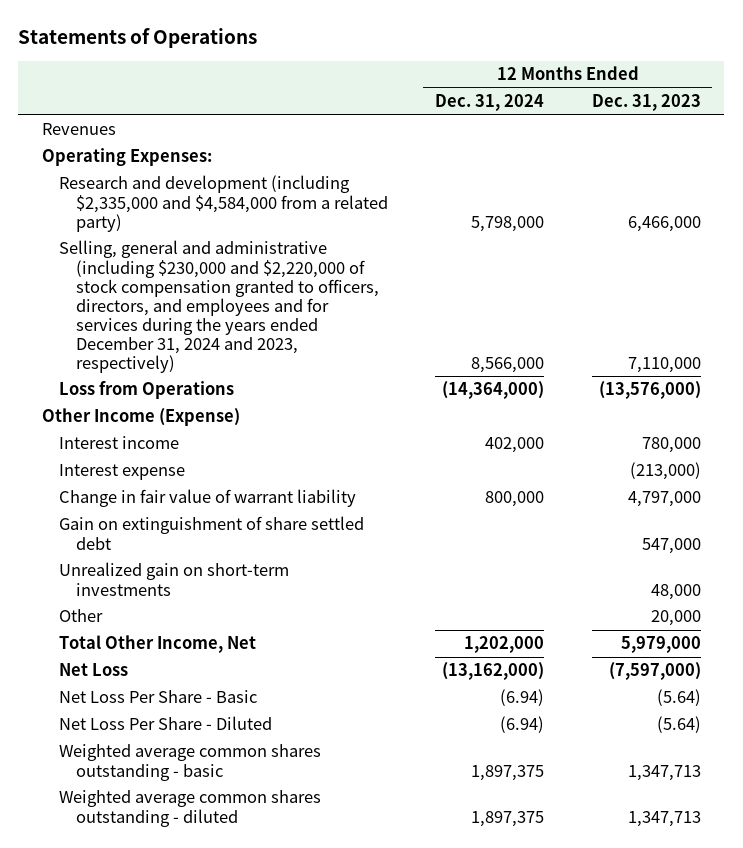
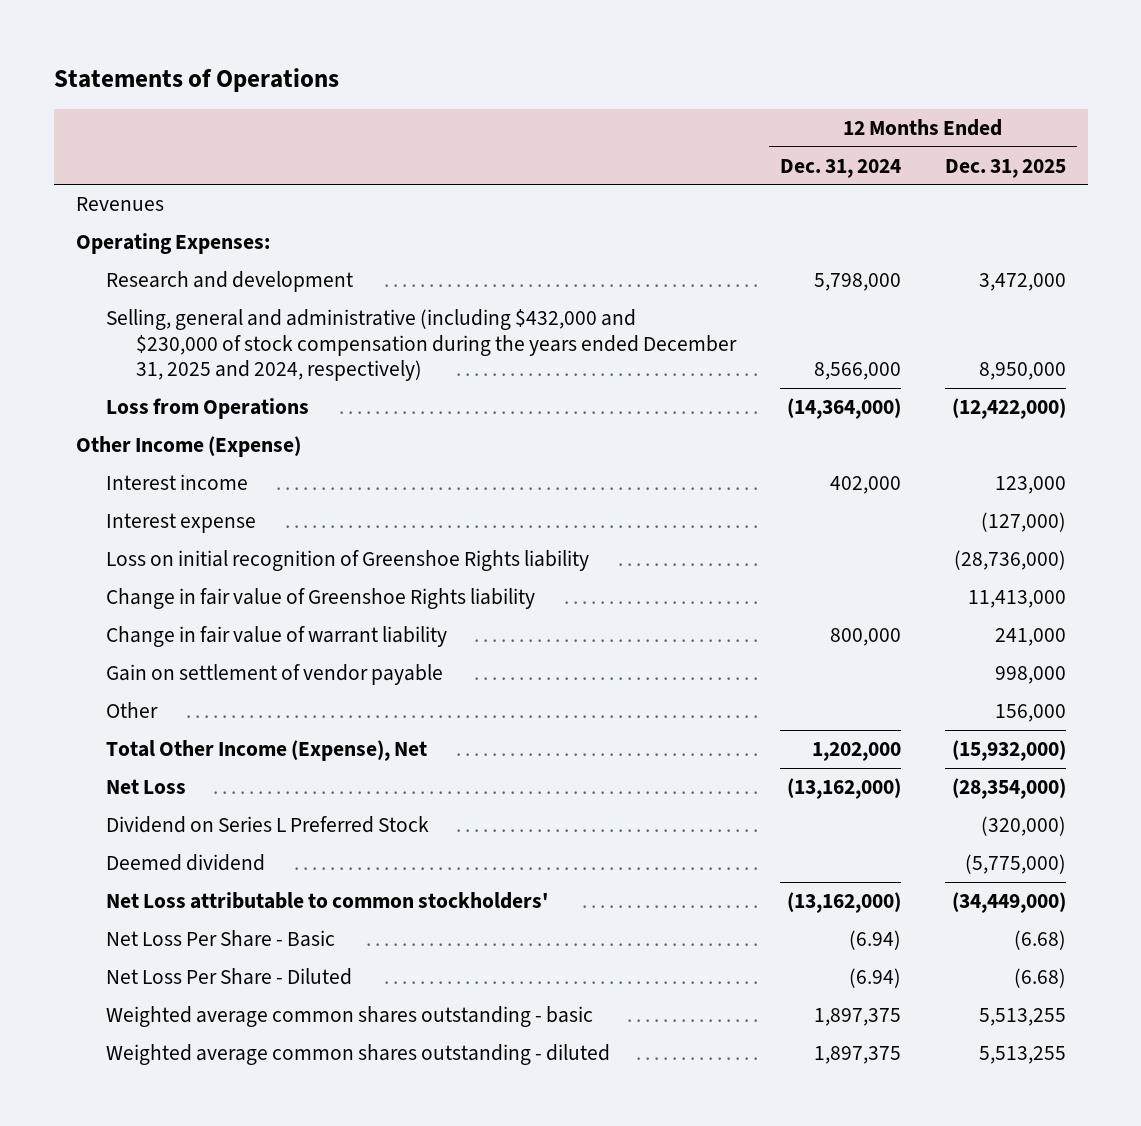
- | 12 Months Ended Dec. 31, 2024 | 12 Months Ended Dec. 31, 2023
+ | 12 Months Ended Dec. 31, 2024 | 12 Months Ended Dec. 31, 2025
- Research and development (including $2,335,000 and $4,584,000 from a related party) | 5,798,000 | 6,466,000
- Selling, general and administrative (including $230,000 and $2,220,000 of stock compensation granted to officers, directors, and employees and for services during the years ended December 31, 2024 and 2023, respectively) | 8,566,000 | 7,110,000
+ Research and development | 5,798,000 | 3,472,000
+ Selling, general and administrative (including $432,000 and $230,000 of stock compensation during the years ended December 31, 2025 and 2024, respectively) | 8,566,000 | 8,950,000
+ Loss on initial recognition of Greenshoe Rights liability | | (28,736,000)
+ Change in fair value of Greenshoe Rights liability | | 11,413,000
- Gain on extinguishment of share settled debt | | 547,000
- Unrealized gain on short-term investments | | 48,000
+ Gain on settlement of vendor payable | | 998,000
- Total Other Income, Net | 1,202,000 | 5,979,000
+ Total Other Income (Expense), Net | 1,202,000 | (15,932,000)
+ Dividend on Series L Preferred Stock | | (320,000)
+ Deemed dividend | | (5,775,000)
+ Net Loss attributable to common stockholders' | (13,162,000) | (34,449,000)

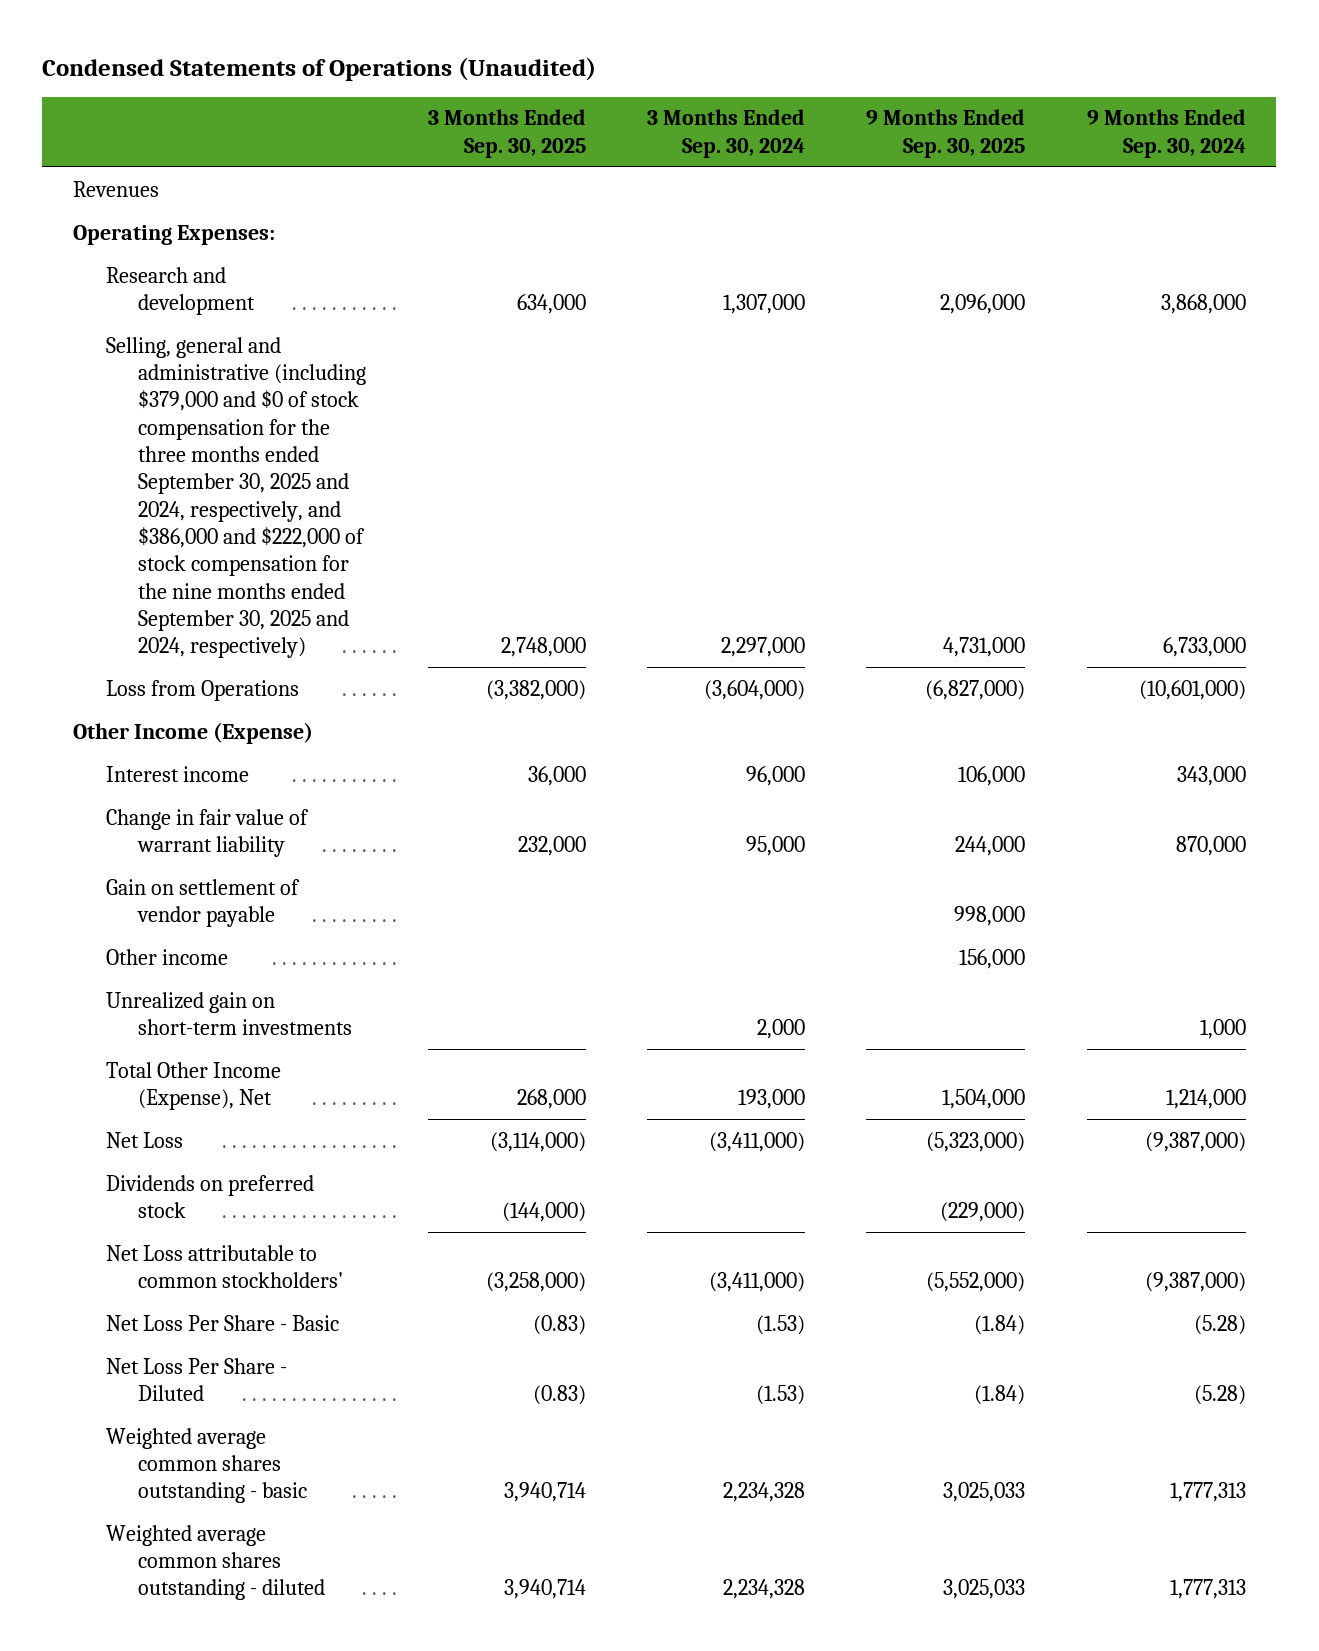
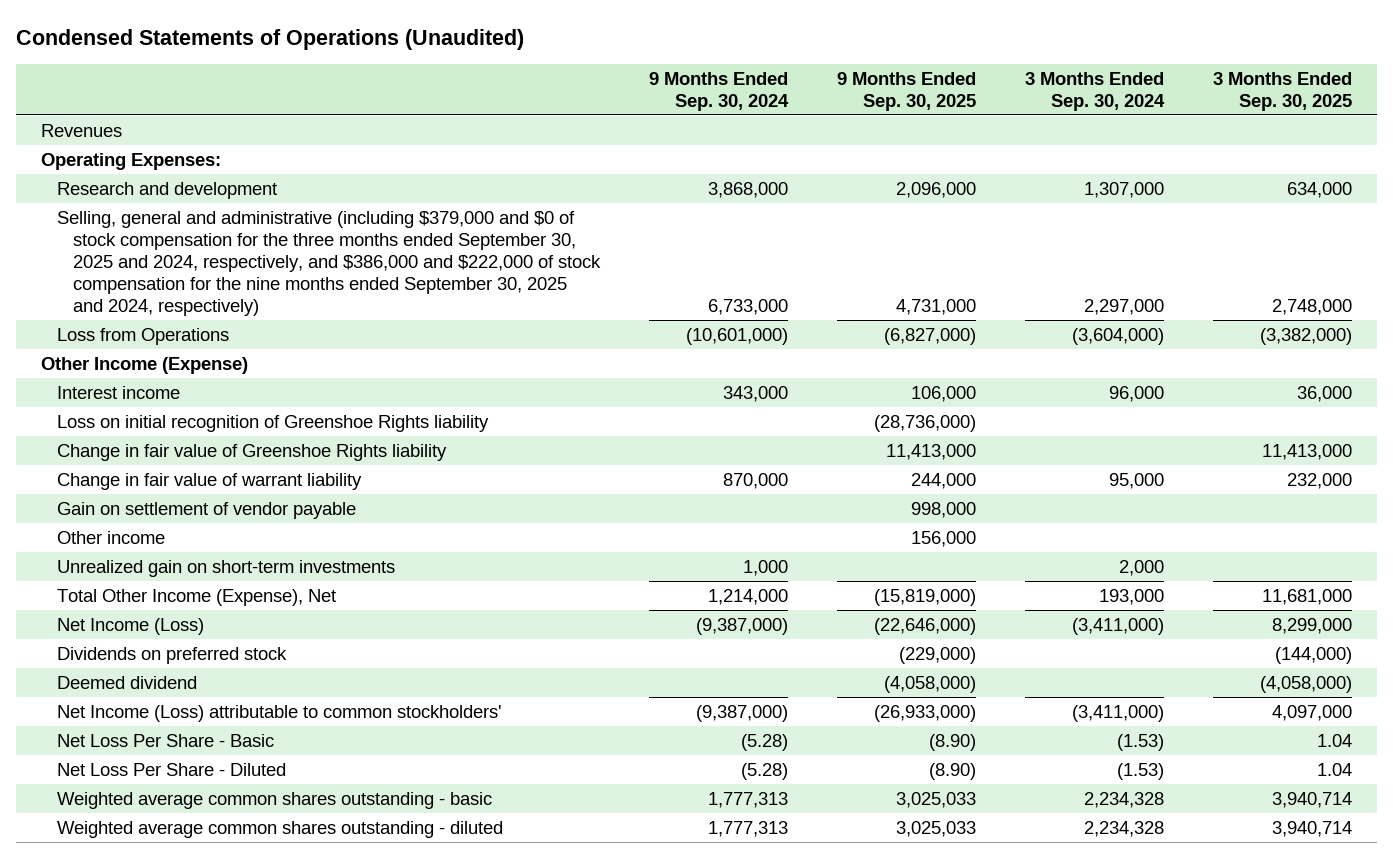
- | 3 Months Ended Sep. 30, 2025 | 3 Months Ended Sep. 30, 2024 | 9 Months Ended Sep. 30, 2025 | 9 Months Ended Sep. 30, 2024
+ | 9 Months Ended Sep. 30, 2024 | 9 Months Ended Sep. 30, 2025 | 3 Months Ended Sep. 30, 2024 | 3 Months Ended Sep. 30, 2025
+ Loss on initial recognition of Greenshoe Rights liability | | (28,736,000) | |
+ Change in fair value of Greenshoe Rights liability | | 11,413,000 | | 11,413,000
- Total Other Income (Expense), Net | 268,000 | 193,000 | 1,504,000 | 1,214,000
- Net Loss | (3,114,000) | (3,411,000) | (5,323,000) | (9,387,000)
+ Total Other Income (Expense), Net | 1,214,000 | (15,819,000) | 193,000 | 11,681,000
+ Net Income (Loss) | (9,387,000) | (22,646,000) | (3,411,000) | 8,299,000
- Net Loss attributable to common stockholders' | (3,258,000) | (3,411,000) | (5,552,000) | (9,387,000)
- Net Loss Per Share - Basic | (0.83) | (1.53) | (1.84) | (5.28)
- Net Loss Per Share - Diluted | (0.83) | (1.53) | (1.84) | (5.28)
+ Deemed dividend | | (4,058,000) | | (4,058,000)
+ Net Income (Loss) attributable to common stockholders' | (9,387,000) | (26,933,000) | (3,411,000) | 4,097,000
+ Net Loss Per Share - Basic | (5.28) | (8.90) | (1.53) | 1.04
+ Net Loss Per Share - Diluted | (5.28) | (8.90) | (1.53) | 1.04

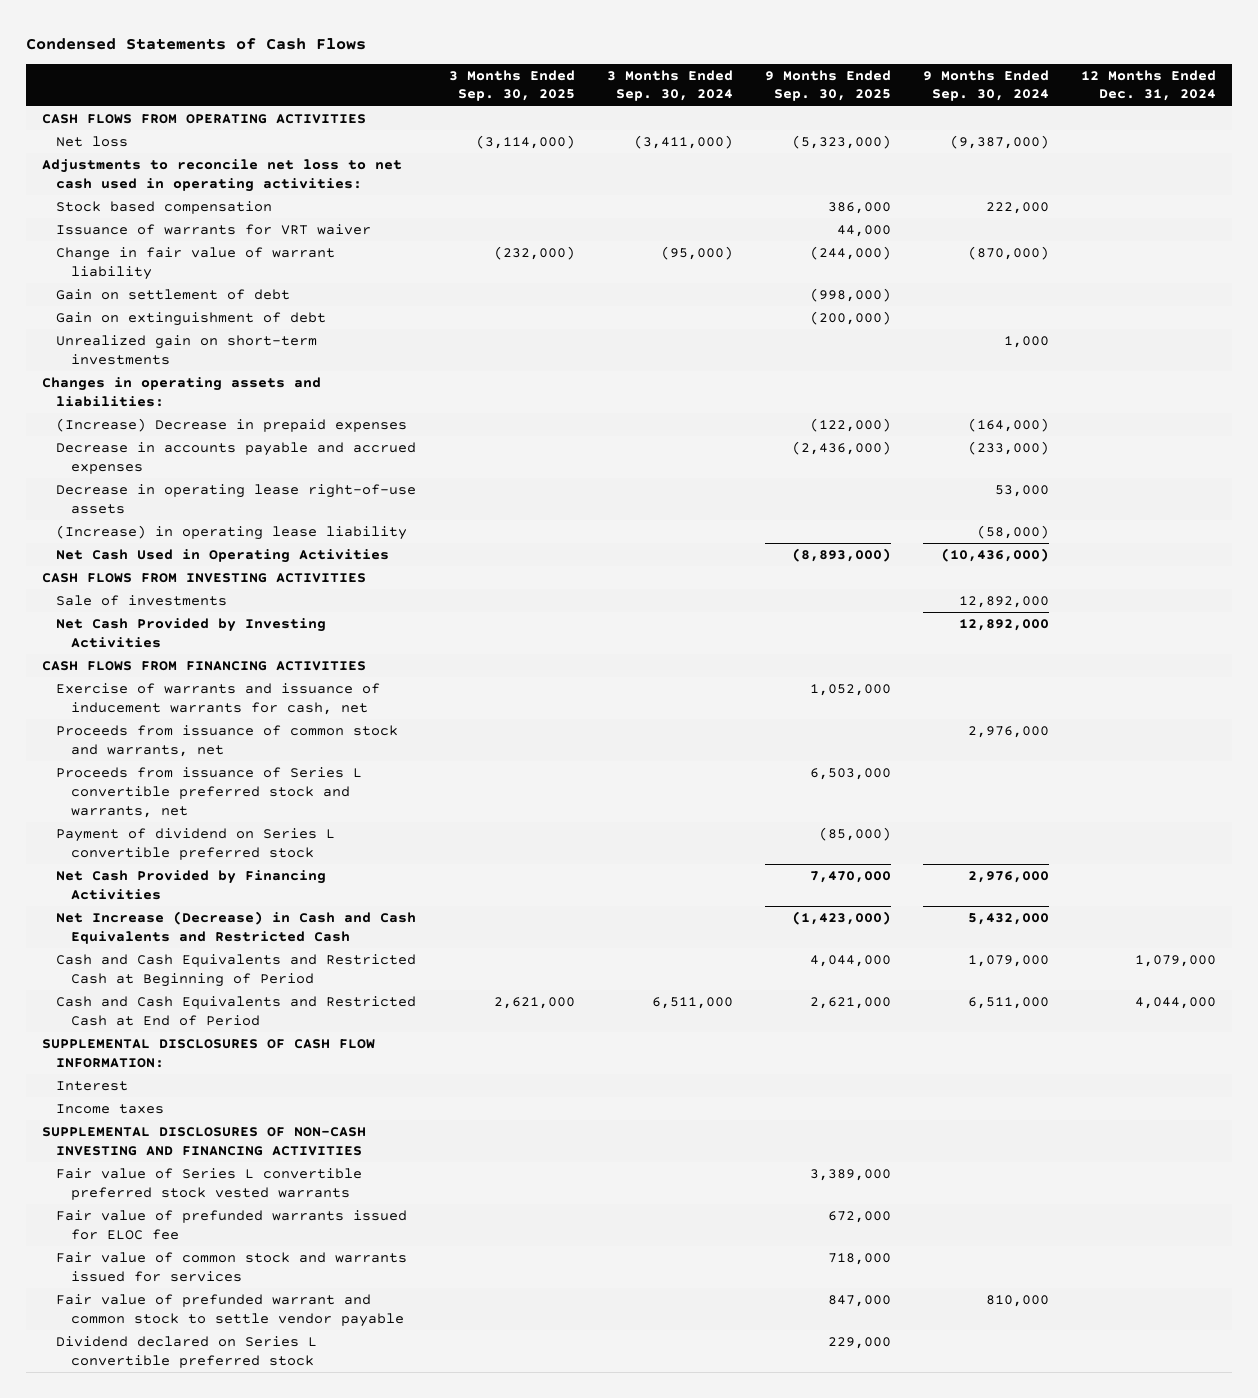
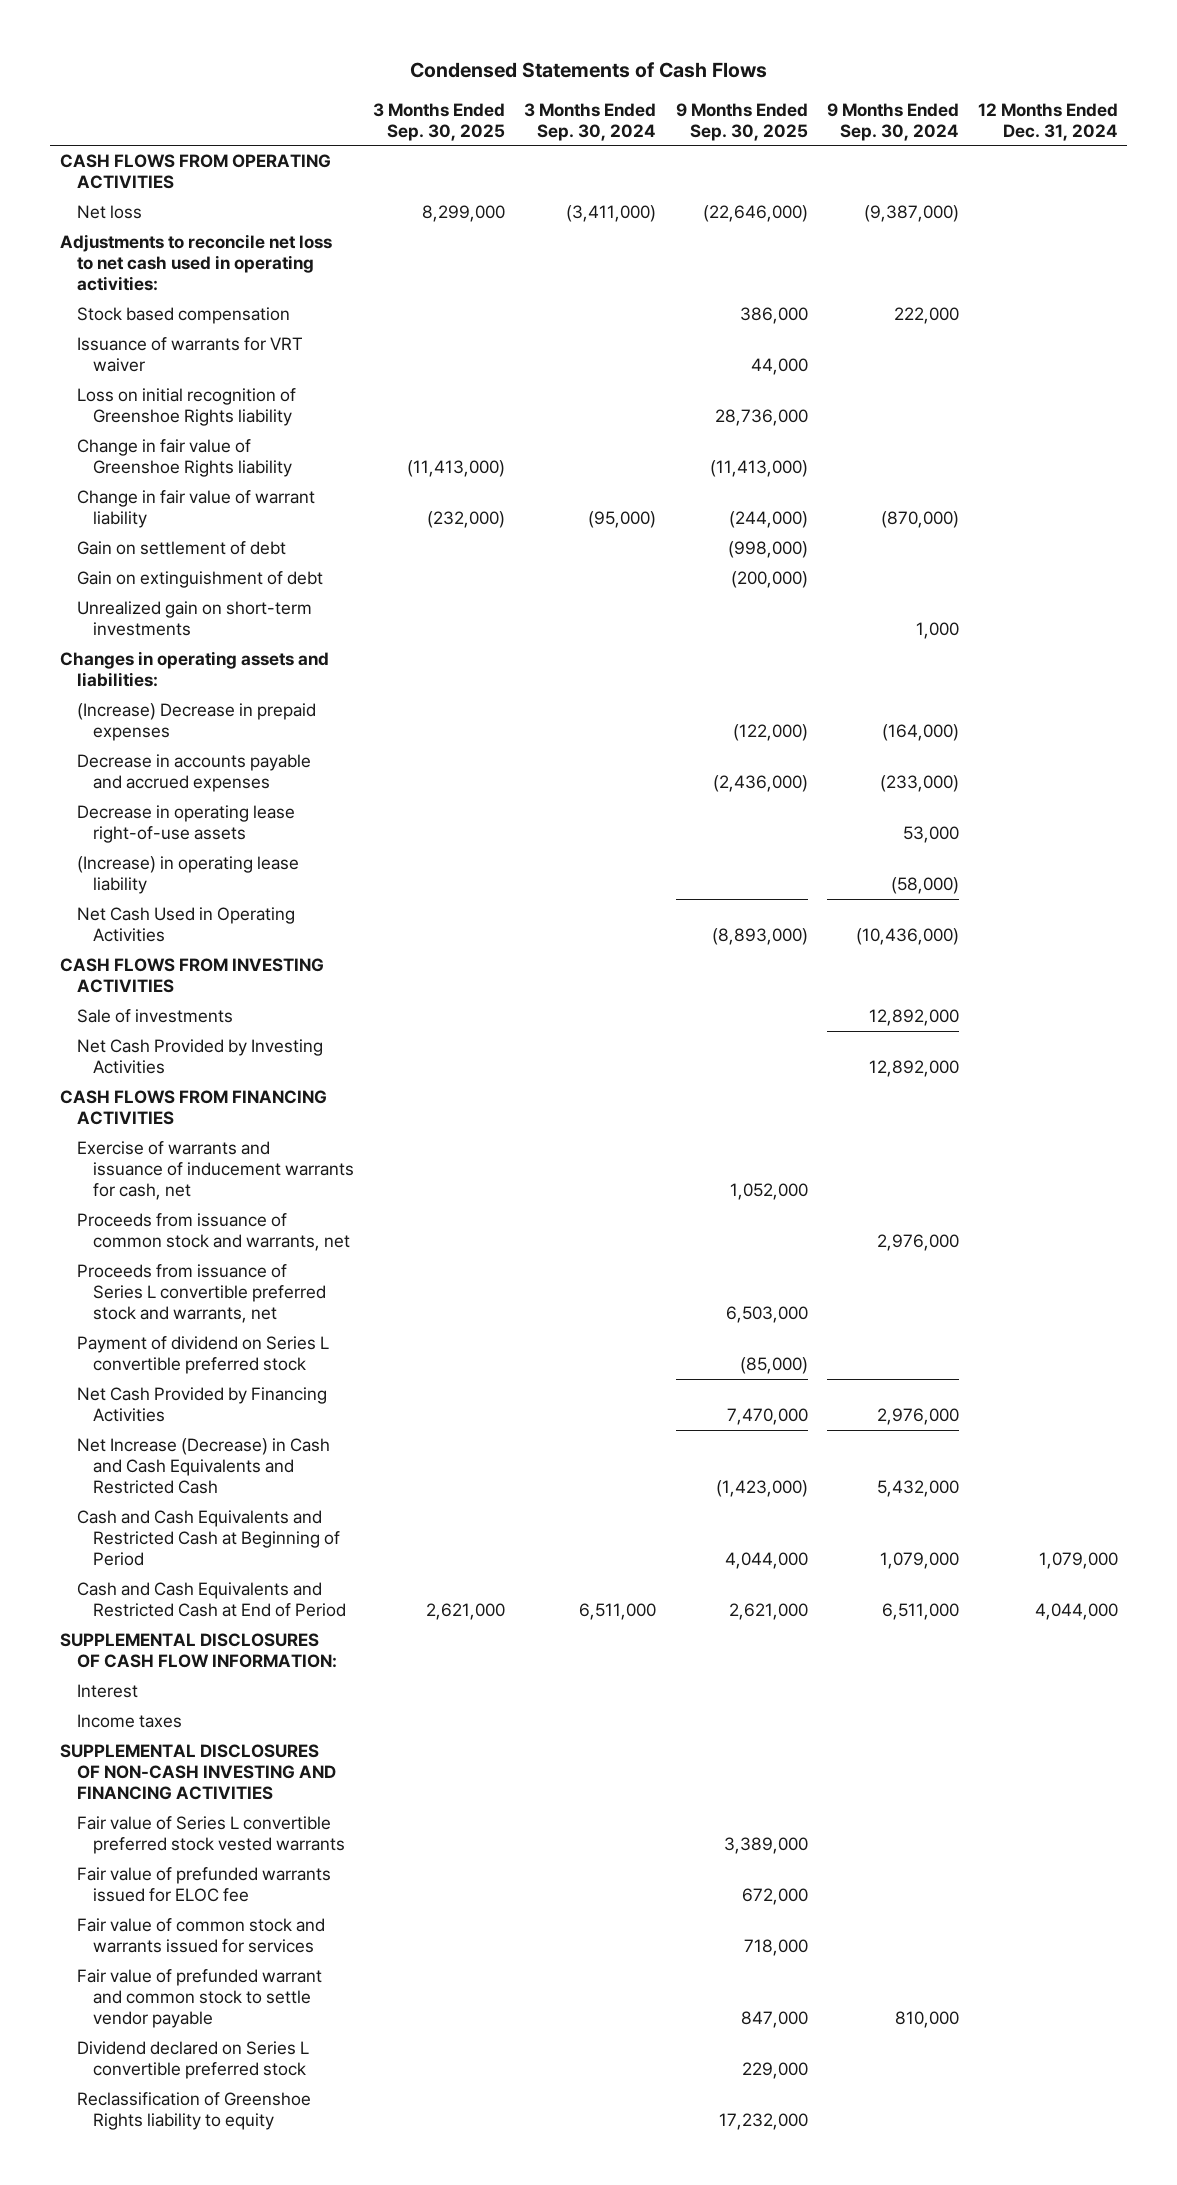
- Net loss | (3,114,000) | (3,411,000) | (5,323,000) | (9,387,000) |
+ Net loss | 8,299,000 | (3,411,000) | (22,646,000) | (9,387,000) |
+ Loss on initial recognition of Greenshoe Rights liability | | | 28,736,000 | |
+ Change in fair value of Greenshoe Rights liability | (11,413,000) | | (11,413,000) | |
+ Reclassification of Greenshoe Rights liability to equity | | | 17,232,000 | |

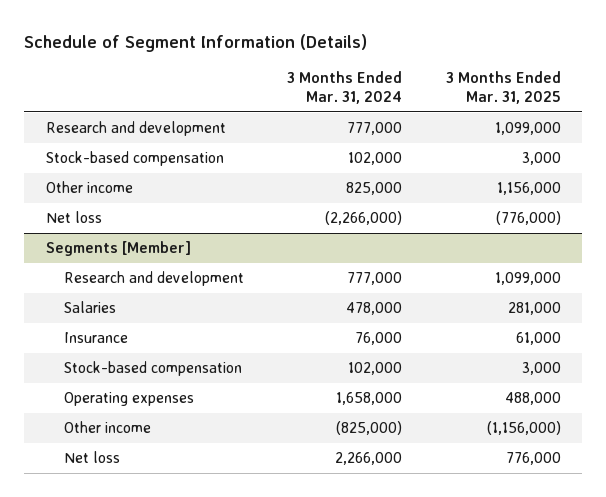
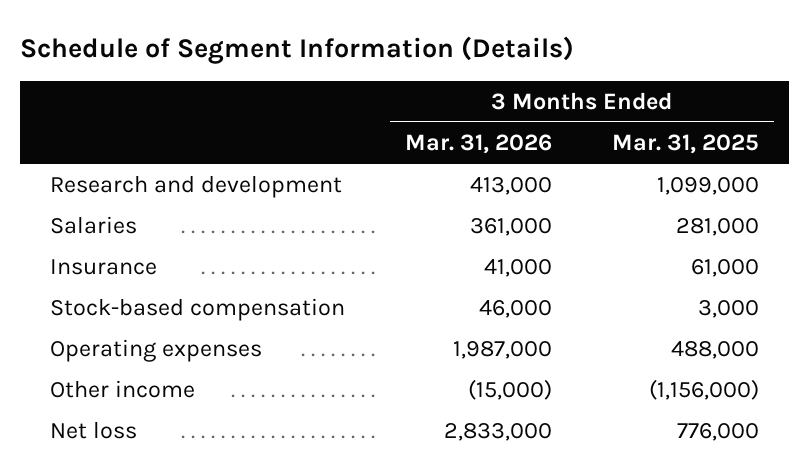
- | 3 Months Ended Mar. 31, 2024 | 3 Months Ended Mar. 31, 2025
+ | 3 Months Ended Mar. 31, 2026 | 3 Months Ended Mar. 31, 2025
- Stock-based compensation | 102,000 | 3,000
- Other income | 825,000 | 1,156,000
- Net loss | (2,266,000) | (776,000)
- Segments [Member]
- Research and development | 777,000 | 1,099,000

